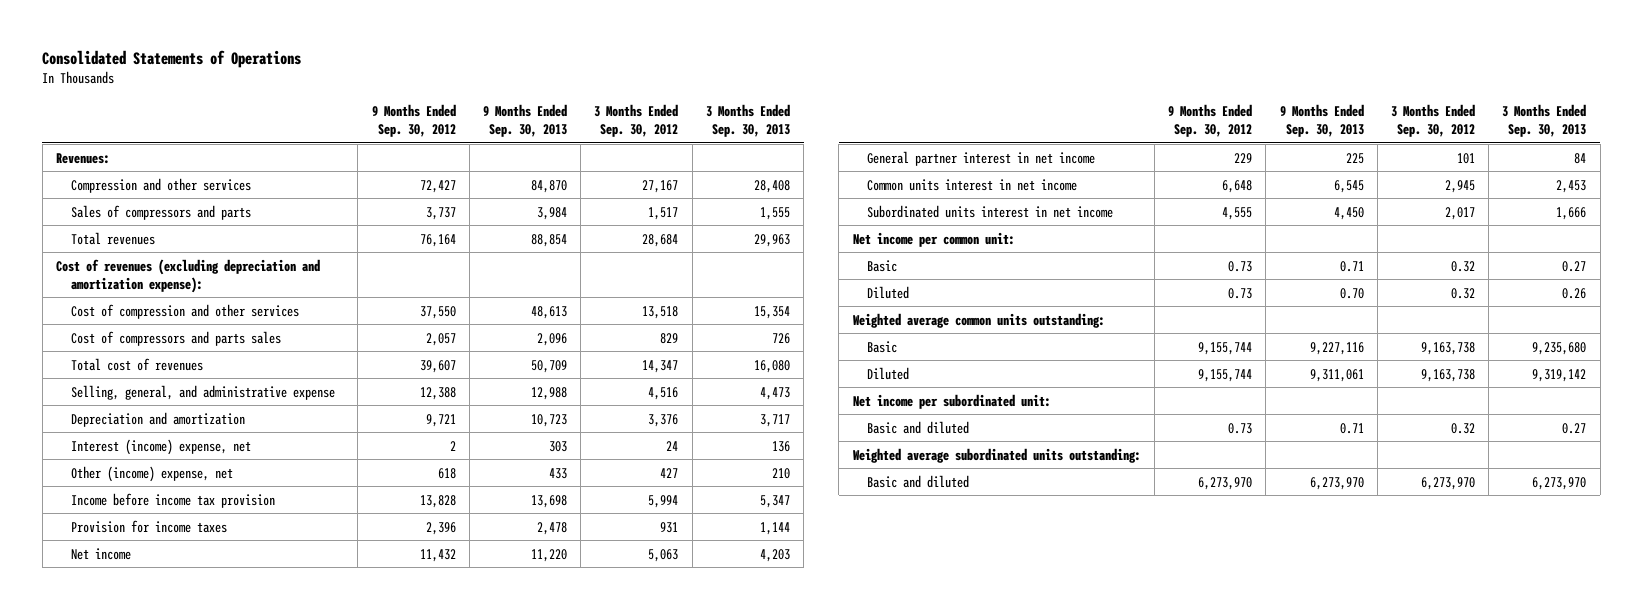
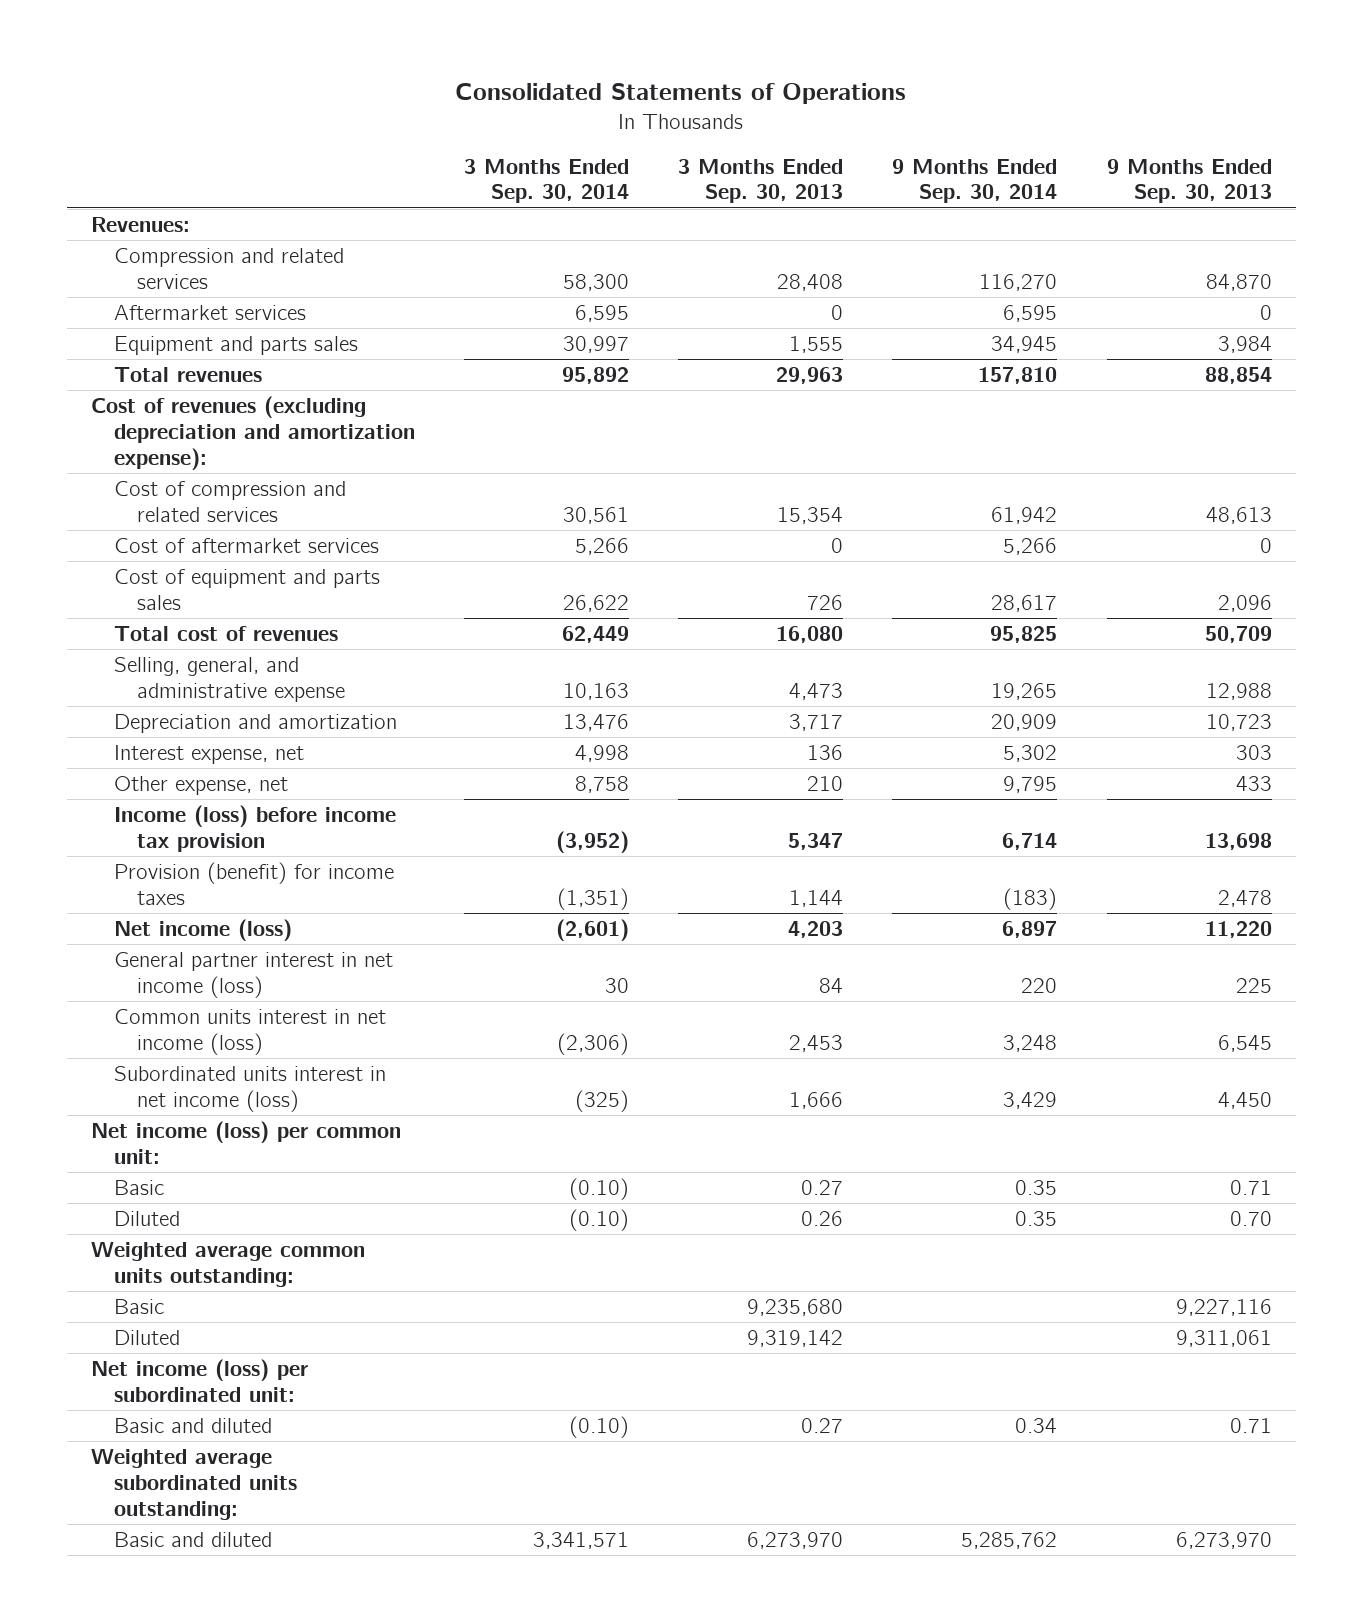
- | 9 Months Ended Sep. 30, 2012 | 9 Months Ended Sep. 30, 2013 | 3 Months Ended Sep. 30, 2012 | 3 Months Ended Sep. 30, 2013
+ | 3 Months Ended Sep. 30, 2014 | 3 Months Ended Sep. 30, 2013 | 9 Months Ended Sep. 30, 2014 | 9 Months Ended Sep. 30, 2013
- Compression and other services | 72,427 | 84,870 | 27,167 | 28,408
- Sales of compressors and parts | 3,737 | 3,984 | 1,517 | 1,555
+ Compression and related services | 58,300 | 28,408 | 116,270 | 84,870
+ Aftermarket services | 6,595 | 0 | 6,595 | 0
+ Equipment and parts sales | 30,997 | 1,555 | 34,945 | 3,984
- Cost of compression and other services | 37,550 | 48,613 | 13,518 | 15,354
- Cost of compressors and parts sales | 2,057 | 2,096 | 829 | 726
+ Cost of compression and related services | 30,561 | 15,354 | 61,942 | 48,613
+ Cost of aftermarket services | 5,266 | 0 | 5,266 | 0
+ Cost of equipment and parts sales | 26,622 | 726 | 28,617 | 2,096
- Interest (income) expense, net | 2 | 303 | 24 | 136
- Other (income) expense, net | 618 | 433 | 427 | 210
- Income before income tax provision | 13,828 | 13,698 | 5,994 | 5,347
- Provision for income taxes | 2,396 | 2,478 | 931 | 1,144
- Net income | 11,432 | 11,220 | 5,063 | 4,203
- General partner interest in net income | 229 | 225 | 101 | 84
- Common units interest in net income | 6,648 | 6,545 | 2,945 | 2,453
- Subordinated units interest in net income | 4,555 | 4,450 | 2,017 | 1,666
- Net income per common unit:
+ Interest expense, net | 4,998 | 136 | 5,302 | 303
+ Other expense, net | 8,758 | 210 | 9,795 | 433
+ Income (loss) before income tax provision | (3,952) | 5,347 | 6,714 | 13,698
+ Provision (benefit) for income taxes | (1,351) | 1,144 | (183) | 2,478
+ Net income (loss) | (2,601) | 4,203 | 6,897 | 11,220
+ General partner interest in net income (loss) | 30 | 84 | 220 | 225
+ Common units interest in net income (loss) | (2,306) | 2,453 | 3,248 | 6,545
+ Subordinated units interest in net income (loss) | (325) | 1,666 | 3,429 | 4,450
+ Net income (loss) per common unit:
- Net income per subordinated unit:
+ Net income (loss) per subordinated unit:

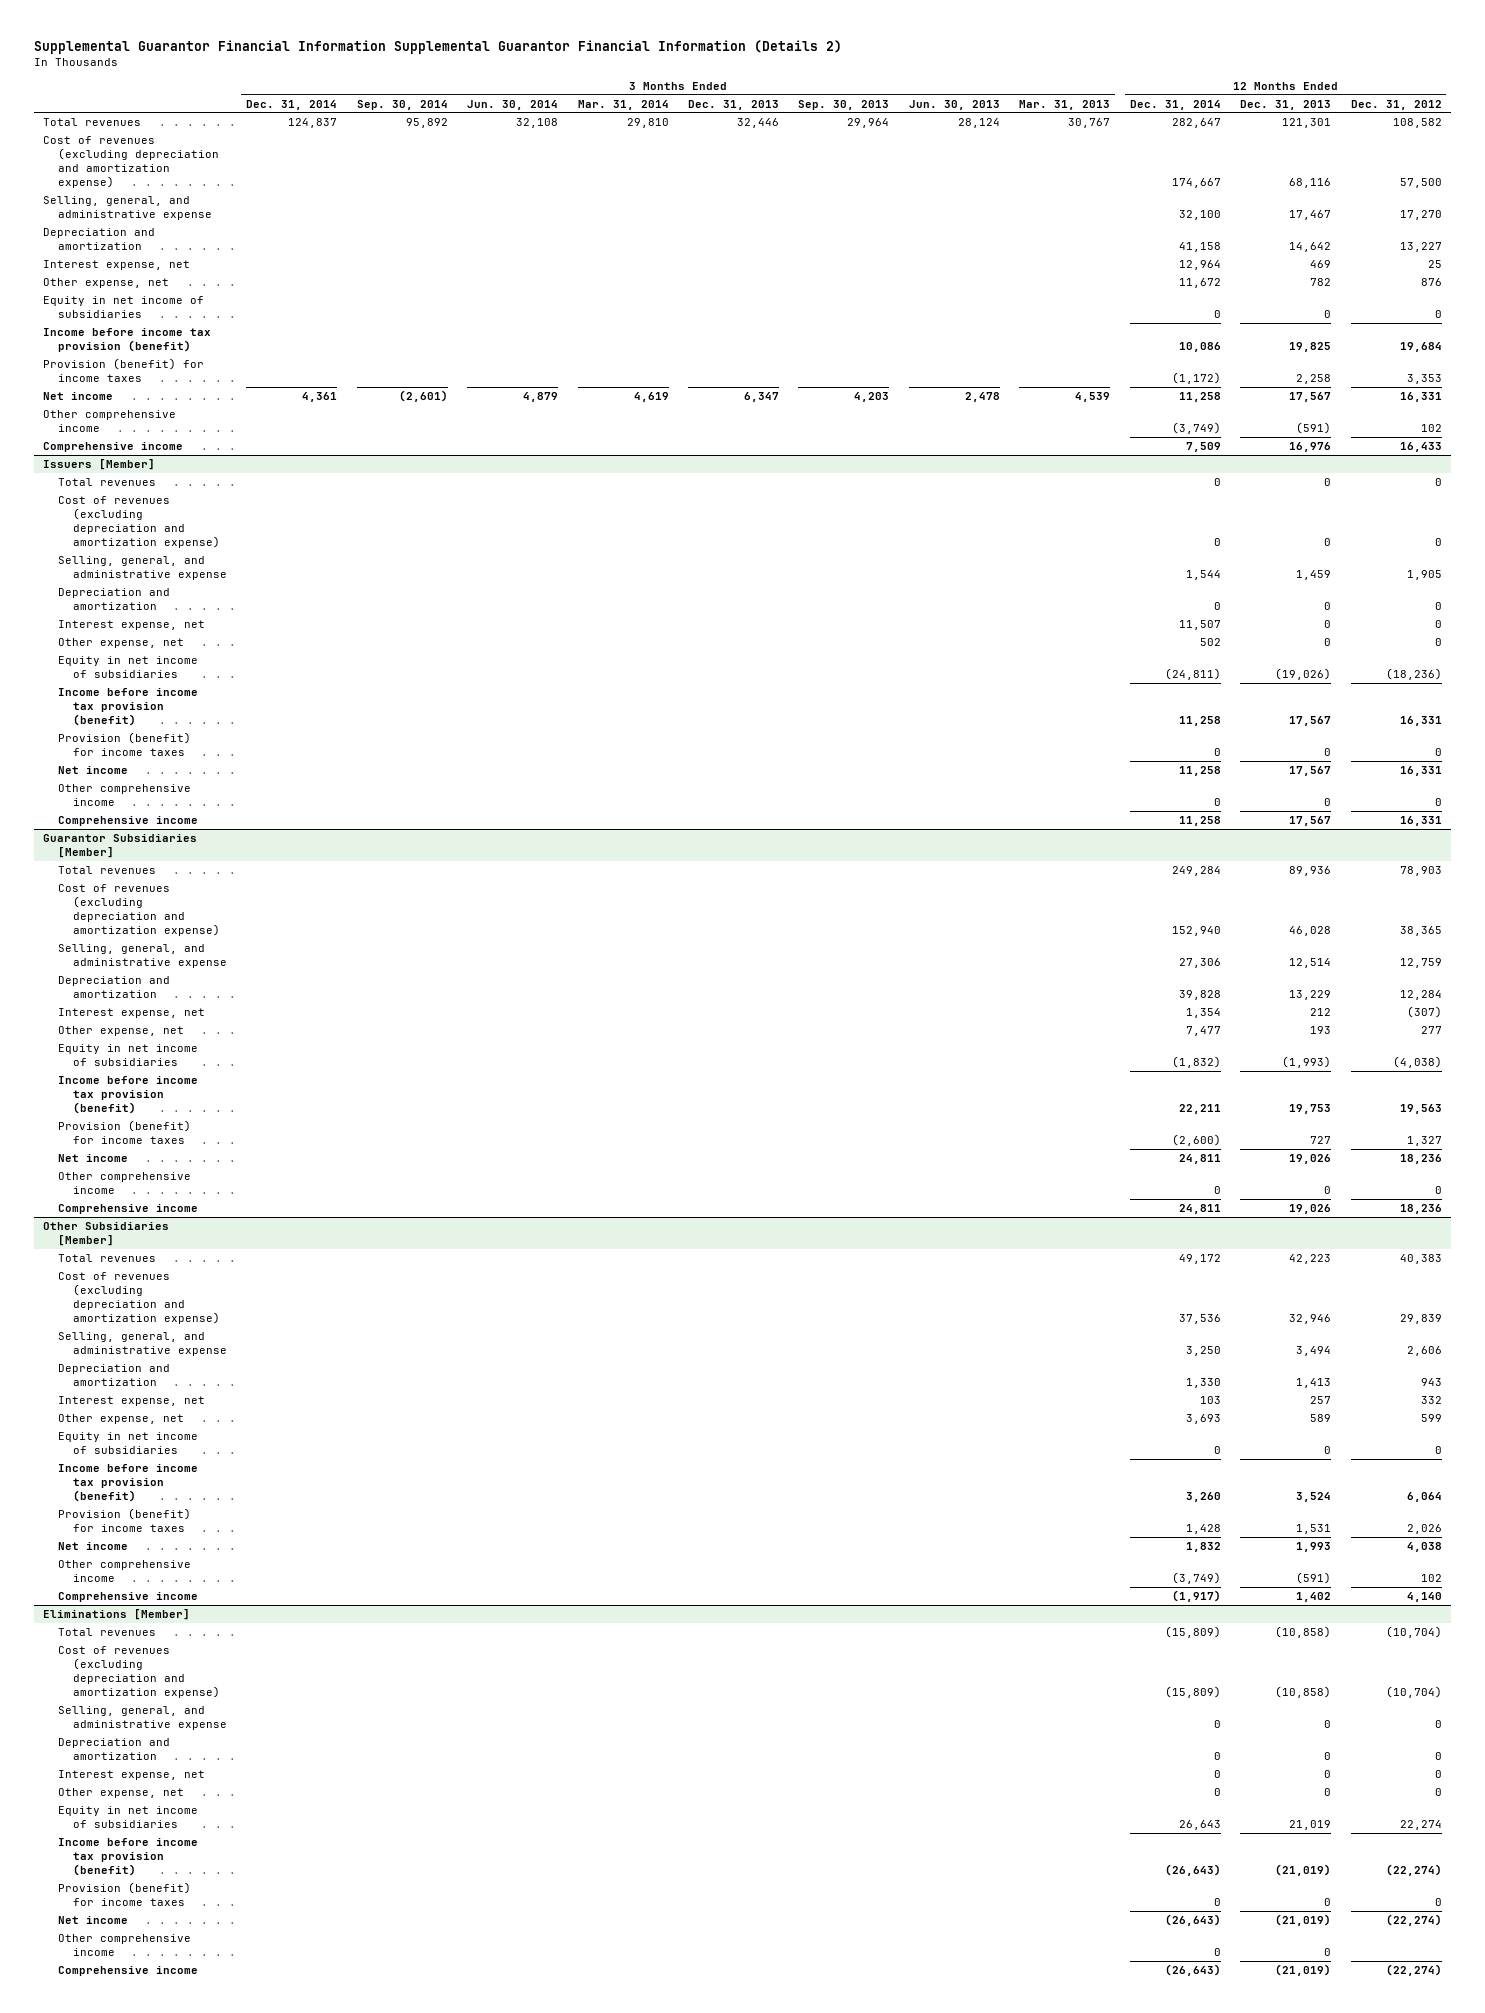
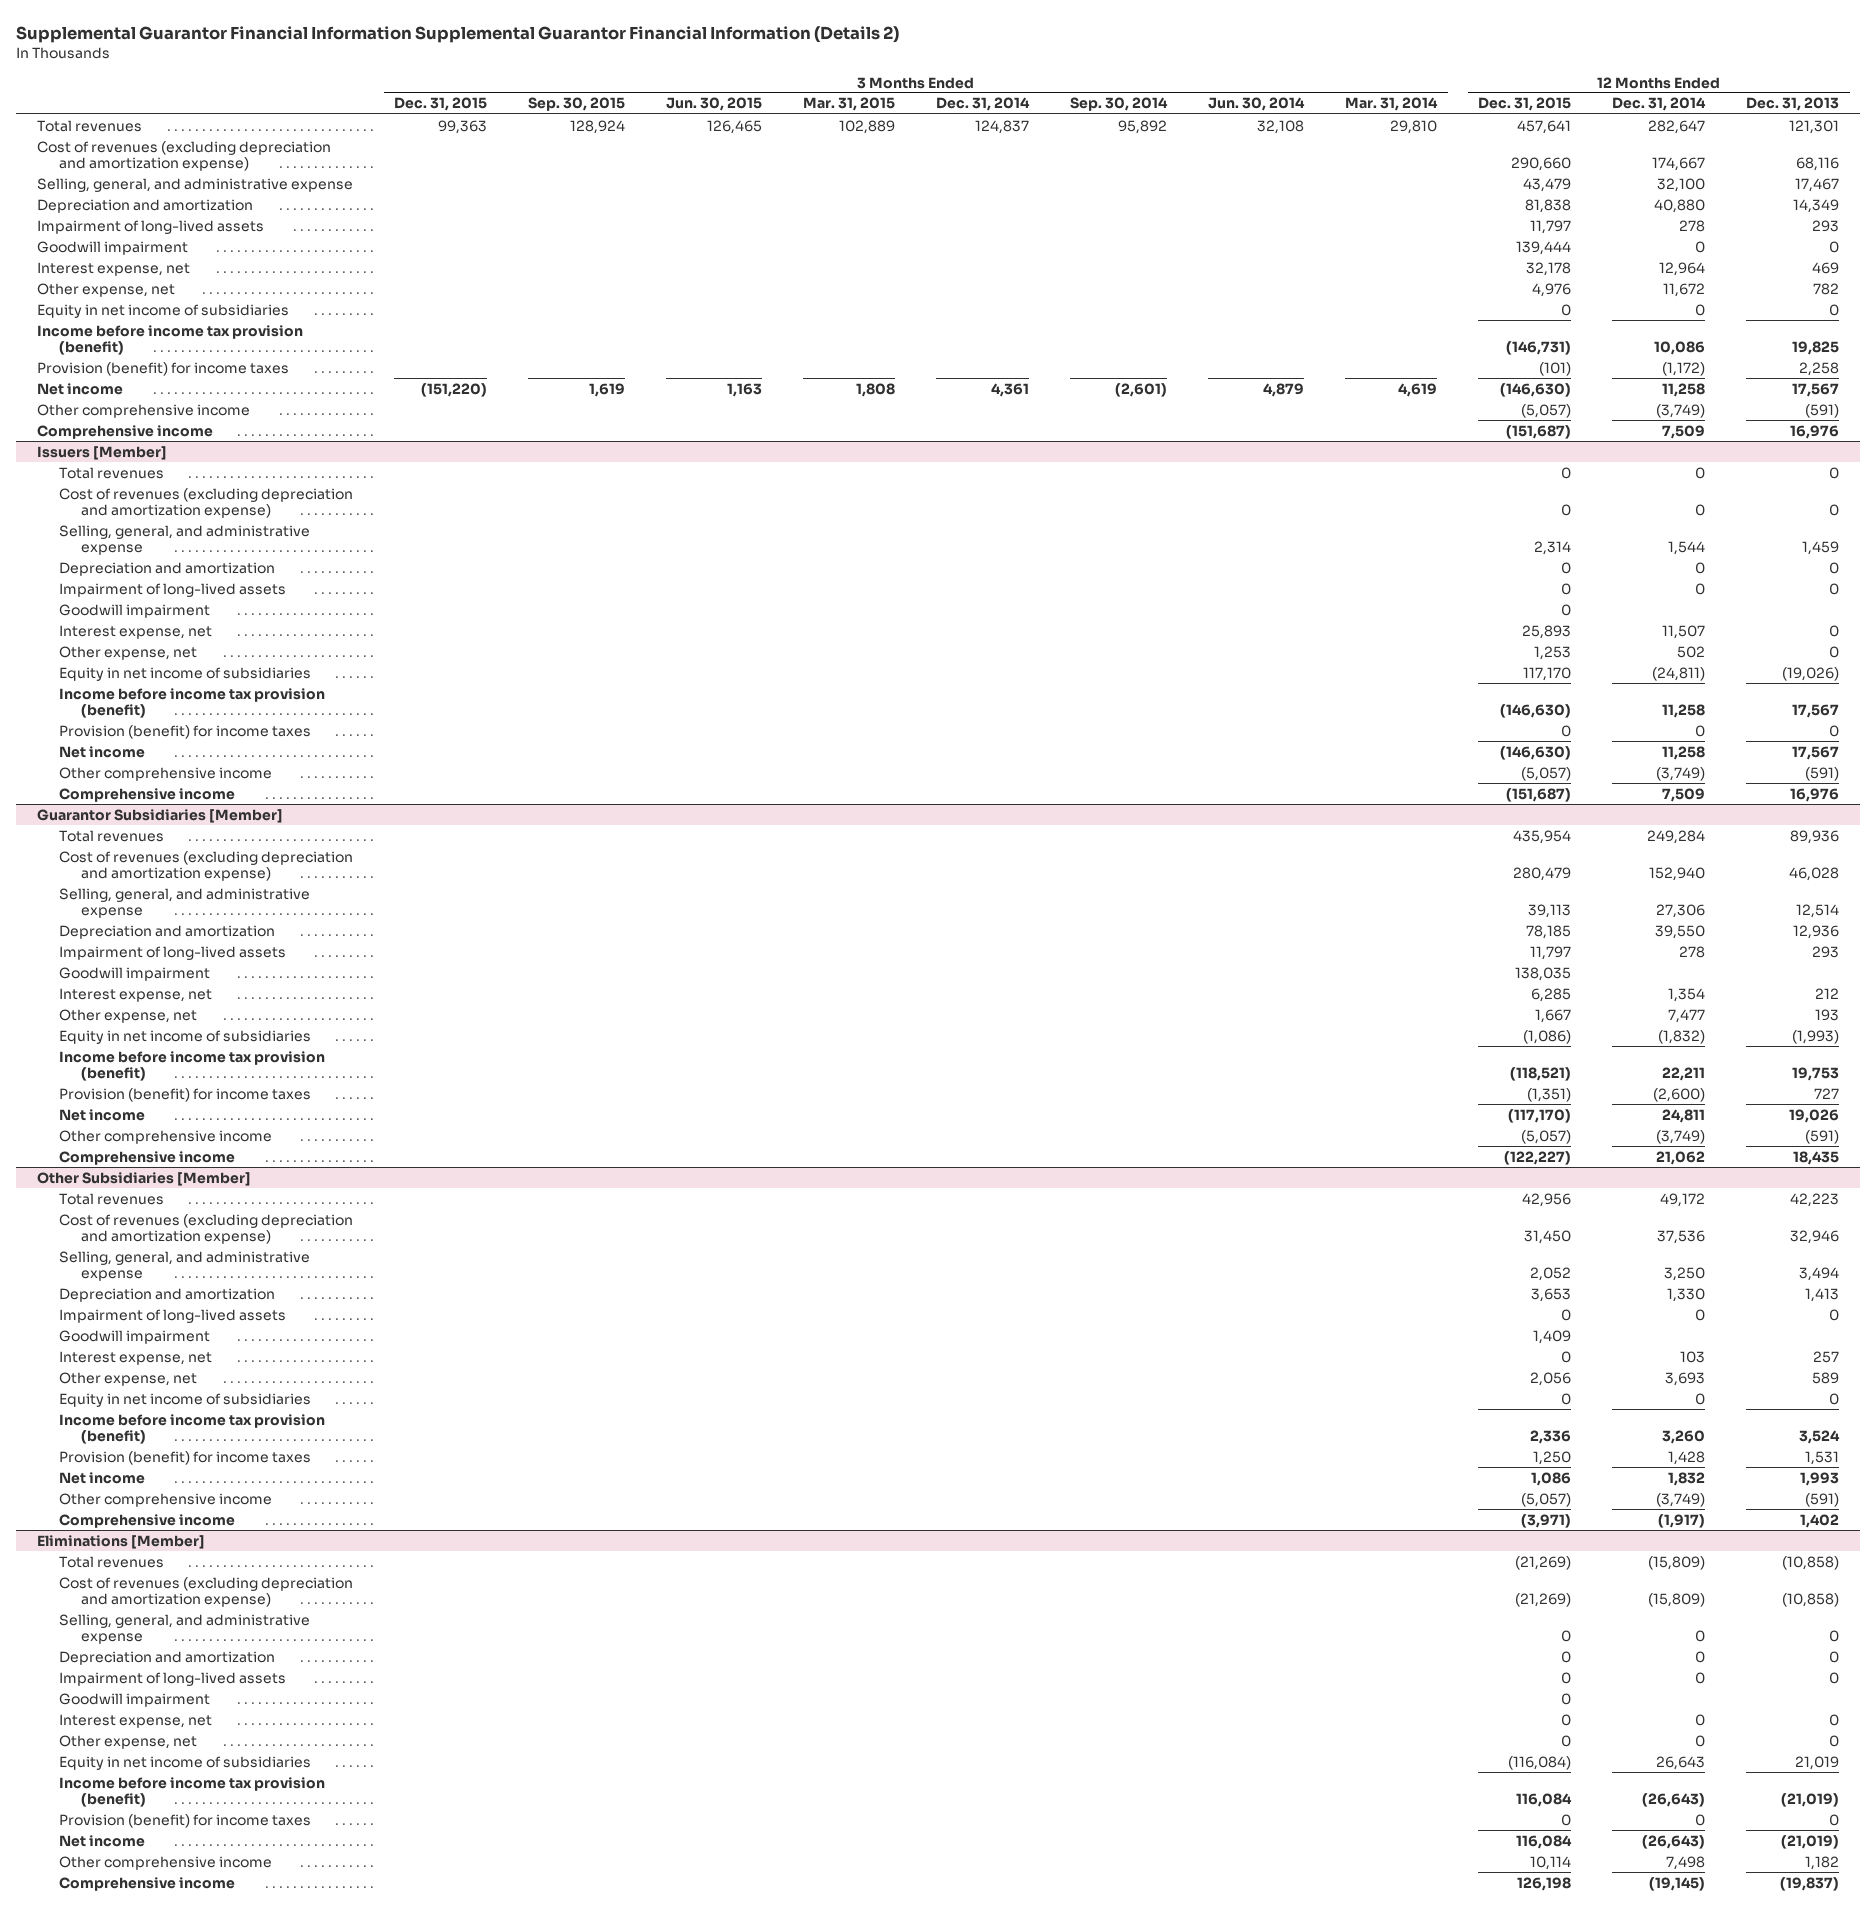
- | 3 Months Ended Dec. 31, 2014 | 3 Months Ended Sep. 30, 2014 | 3 Months Ended Jun. 30, 2014 | 3 Months Ended Mar. 31, 2014 | 3 Months Ended Dec. 31, 2013 | 3 Months Ended Sep. 30, 2013 | 3 Months Ended Jun. 30, 2013 | 3 Months Ended Mar. 31, 2013 | 12 Months Ended Dec. 31, 2014 | 12 Months Ended Dec. 31, 2013 | 12 Months Ended Dec. 31, 2012
+ | 3 Months Ended Dec. 31, 2015 | 3 Months Ended Sep. 30, 2015 | 3 Months Ended Jun. 30, 2015 | 3 Months Ended Mar. 31, 2015 | 3 Months Ended Dec. 31, 2014 | 3 Months Ended Sep. 30, 2014 | 3 Months Ended Jun. 30, 2014 | 3 Months Ended Mar. 31, 2014 | 12 Months Ended Dec. 31, 2015 | 12 Months Ended Dec. 31, 2014 | 12 Months Ended Dec. 31, 2013
- Depreciation and amortization | | | | | | | | | 41,158 | 14,642 | 13,227
+ Depreciation and amortization | | | | | | | | | 81,838 | 40,880 | 14,349
+ Impairment of long-lived assets | | | | | | | | | 11,797 | 278 | 293
+ Goodwill impairment | | | | | | | | | 139,444 | 0 | 0
@ Issuers [Member]
+ Impairment of long-lived assets | | | | | | | | | 0 | 0 | 0
+ Goodwill impairment | | | | | | | | | 0 | |
- Other comprehensive income | | | | | | | | | 0 | 0 | 0
- Comprehensive income | | | | | | | | | 11,258 | 17,567 | 16,331
+ Other comprehensive income | | | | | | | | | (5,057) | (3,749) | (591)
+ Comprehensive income | | | | | | | | | (151,687) | 7,509 | 16,976
@ Guarantor Subsidiaries [Member]
- Depreciation and amortization | | | | | | | | | 39,828 | 13,229 | 12,284
+ Depreciation and amortization | | | | | | | | | 78,185 | 39,550 | 12,936
+ Impairment of long-lived assets | | | | | | | | | 11,797 | 278 | 293
+ Goodwill impairment | | | | | | | | | 138,035 | |
- Other comprehensive income | | | | | | | | | 0 | 0 | 0
- Comprehensive income | | | | | | | | | 24,811 | 19,026 | 18,236
+ Other comprehensive income | | | | | | | | | (5,057) | (3,749) | (591)
+ Comprehensive income | | | | | | | | | (122,227) | 21,062 | 18,435
@ Other Subsidiaries [Member]
+ Impairment of long-lived assets | | | | | | | | | 0 | 0 | 0
+ Goodwill impairment | | | | | | | | | 1,409 | |
@ Eliminations [Member]
+ Impairment of long-lived assets | | | | | | | | | 0 | 0 | 0
+ Goodwill impairment | | | | | | | | | 0 | |
- Other comprehensive income | | | | | | | | | 0 | 0 |
- Comprehensive income | | | | | | | | | (26,643) | (21,019) | (22,274)
+ Other comprehensive income | | | | | | | | | 10,114 | 7,498 | 1,182
+ Comprehensive income | | | | | | | | | 126,198 | (19,145) | (19,837)

